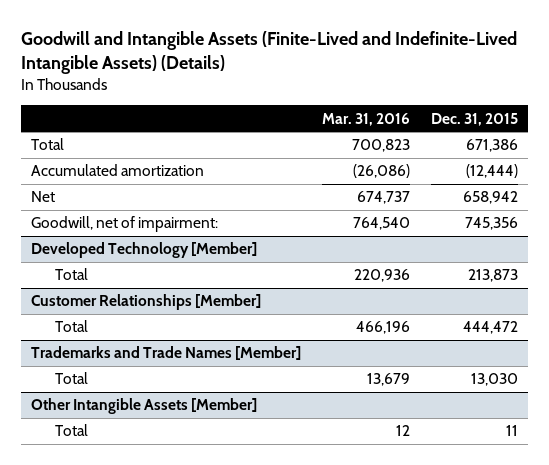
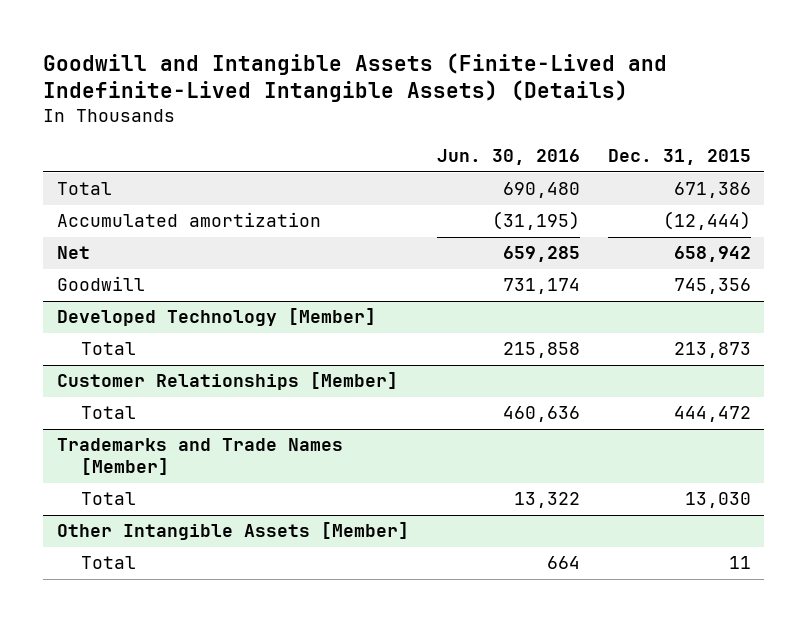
- | Mar. 31, 2016 | Dec. 31, 2015
+ | Jun. 30, 2016 | Dec. 31, 2015
- Goodwill, net of impairment: | 764,540 | 745,356
+ Goodwill | 731,174 | 745,356

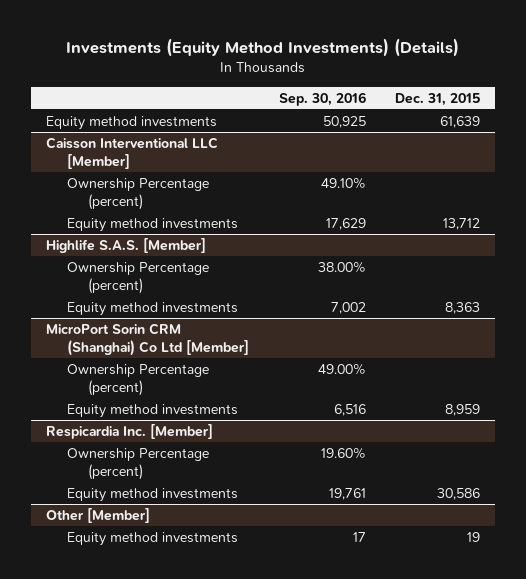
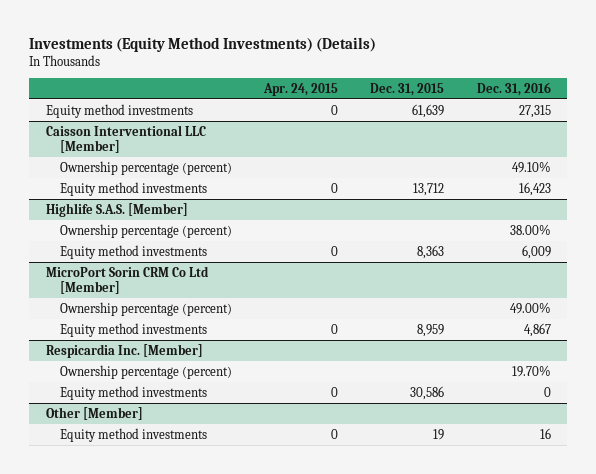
- | Sep. 30, 2016 | Dec. 31, 2015
+ | Apr. 24, 2015 | Dec. 31, 2015 | Dec. 31, 2016
@ Caisson Interventional LLC [Member]
- Ownership Percentage (percent) | 49.10% |
+ Ownership percentage (percent) | | | 49.10%
@ Highlife S.A.S. [Member]
- Ownership Percentage (percent) | 38.00% |
+ Ownership percentage (percent) | | | 38.00%
- MicroPort Sorin CRM (Shanghai) Co Ltd [Member]
- Ownership Percentage (percent) | 49.00% |
+ MicroPort Sorin CRM Co Ltd [Member]
+ Ownership percentage (percent) | | | 49.00%
@ Respicardia Inc. [Member]
- Ownership Percentage (percent) | 19.60% |
+ Ownership percentage (percent) | | | 19.70%

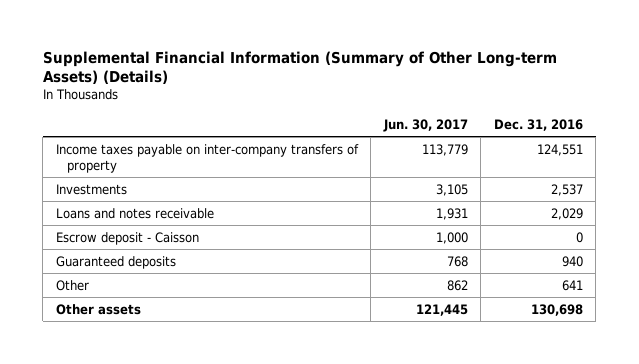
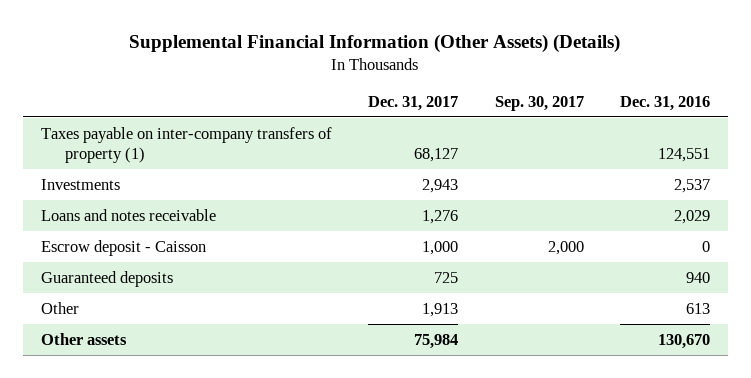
- Supplemental Financial Information (Summary of Other Long-term Assets) (Details)
+ Supplemental Financial Information (Other Assets) (Details)
- | Jun. 30, 2017 | Dec. 31, 2016
+ | Dec. 31, 2017 | Sep. 30, 2017 | Dec. 31, 2016
- Income taxes payable on inter-company transfers of property | 113,779 | 124,551
+ Taxes payable on inter-company transfers of property (1) | 68,127 | | 124,551
- Other | 862 | 641
- Other assets | 121,445 | 130,698
+ Other | 1,913 | | 613
+ Other assets | 75,984 | | 130,670

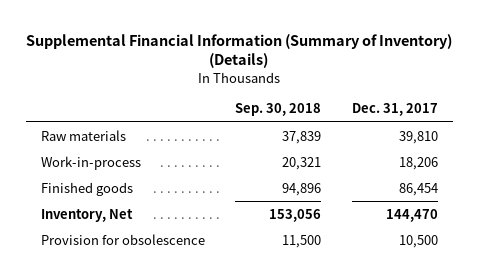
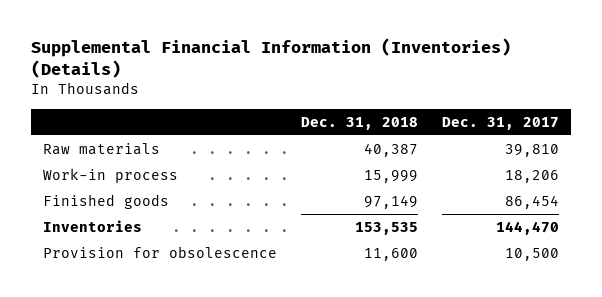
- Supplemental Financial Information (Summary of Inventory) (Details)
+ Supplemental Financial Information (Inventories) (Details)
- | Sep. 30, 2018 | Dec. 31, 2017
+ | Dec. 31, 2018 | Dec. 31, 2017
- Work-in-process | 20,321 | 18,206
+ Work-in process | 15,999 | 18,206
- Inventory, Net | 153,056 | 144,470
+ Inventories | 153,535 | 144,470

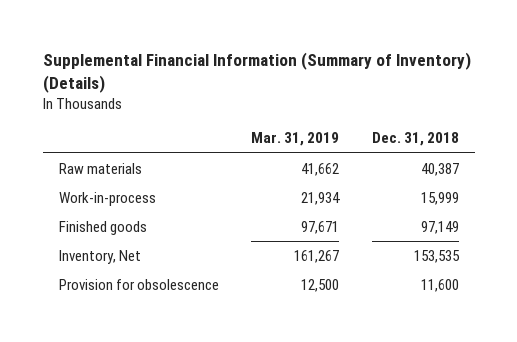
- Supplemental Financial Information (Inventories) (Details)
+ Supplemental Financial Information (Summary of Inventory) (Details)
- | Dec. 31, 2018 | Dec. 31, 2017
+ | Mar. 31, 2019 | Dec. 31, 2018
- Work-in process | 15,999 | 18,206
+ Work-in-process | 21,934 | 15,999
- Inventories | 153,535 | 144,470
+ Inventory, Net | 161,267 | 153,535

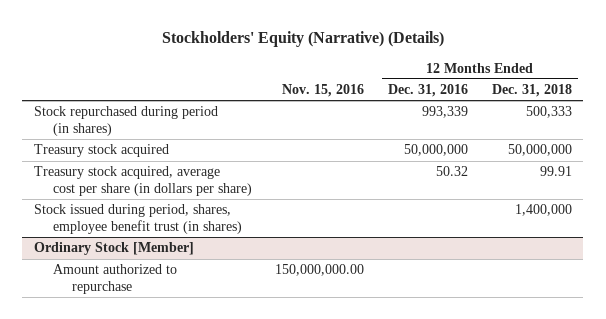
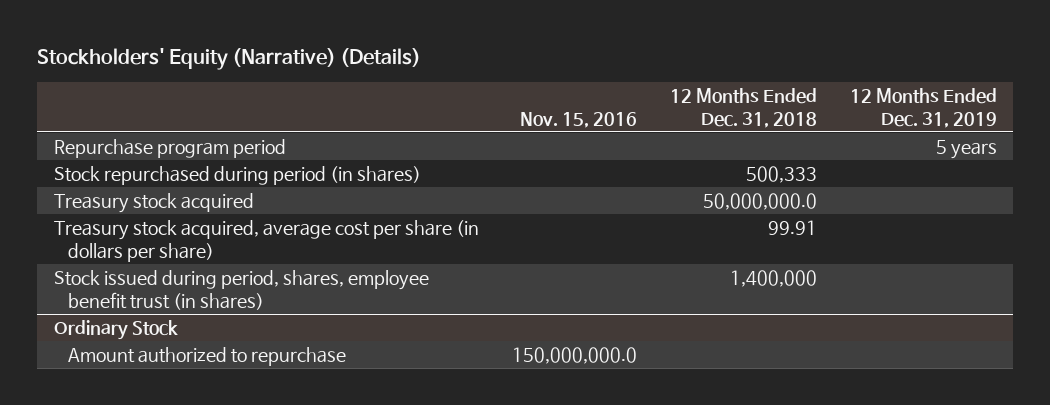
- | Nov. 15, 2016 | 12 Months Ended Dec. 31, 2016 | 12 Months Ended Dec. 31, 2018
+ | Nov. 15, 2016 | 12 Months Ended Dec. 31, 2018 | 12 Months Ended Dec. 31, 2019
+ Repurchase program period | | | 5 years
- Treasury stock acquired | | 50,000,000 | 50,000,000
+ Treasury stock acquired | | 50,000,000.0 |
- Ordinary Stock [Member]
- Amount authorized to repurchase | 150,000,000.00 | |
+ Ordinary Stock
+ Amount authorized to repurchase | 150,000,000.0 | |

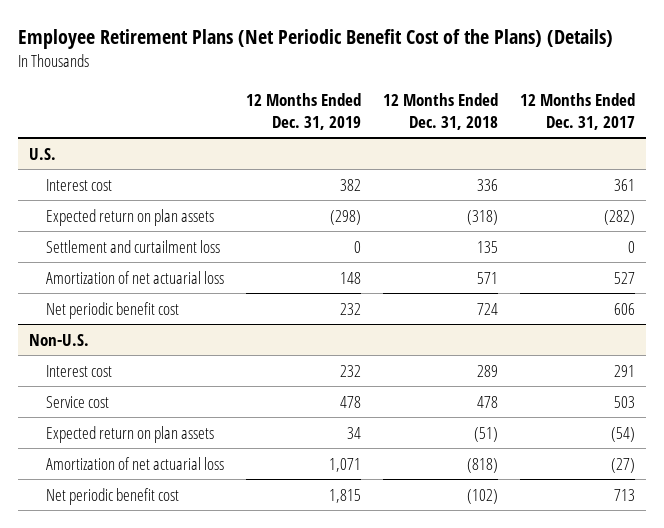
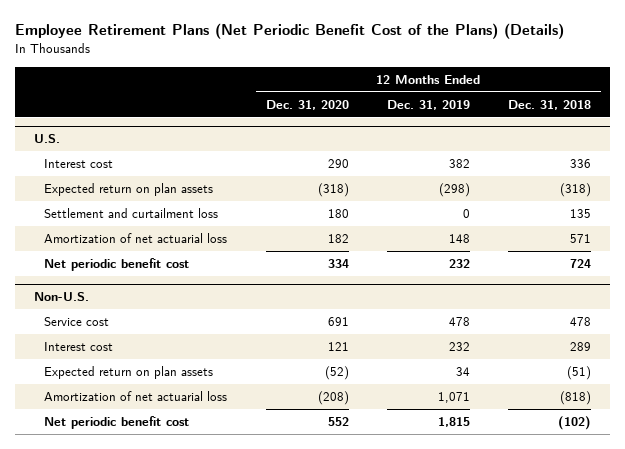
- | 12 Months Ended Dec. 31, 2019 | 12 Months Ended Dec. 31, 2018 | 12 Months Ended Dec. 31, 2017
+ | 12 Months Ended Dec. 31, 2020 | 12 Months Ended Dec. 31, 2019 | 12 Months Ended Dec. 31, 2018
@ Non-U.S.
moved down: Interest cost | 121 | 232 | 289

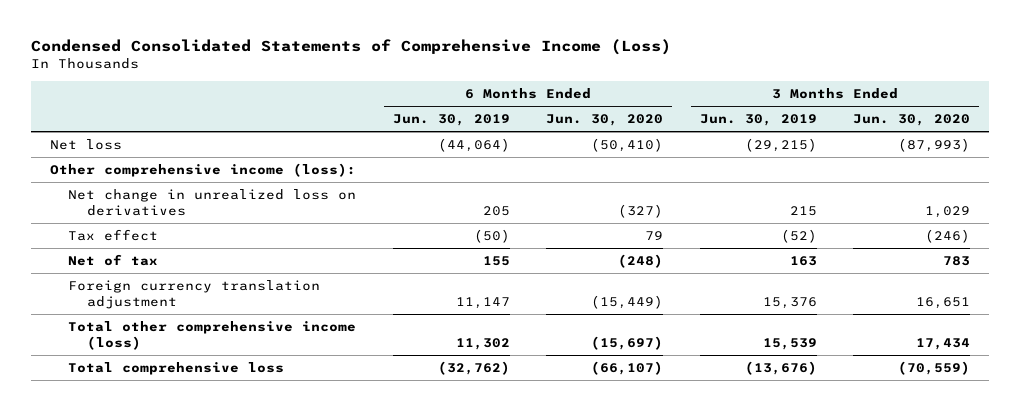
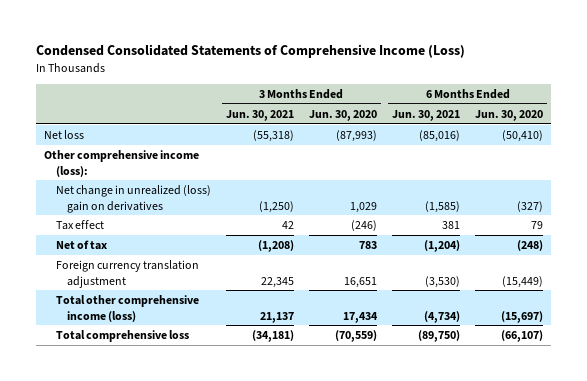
- | 6 Months Ended Jun. 30, 2019 | 6 Months Ended Jun. 30, 2020 | 3 Months Ended Jun. 30, 2019 | 3 Months Ended Jun. 30, 2020
+ | 3 Months Ended Jun. 30, 2021 | 3 Months Ended Jun. 30, 2020 | 6 Months Ended Jun. 30, 2021 | 6 Months Ended Jun. 30, 2020
- Net change in unrealized loss on derivatives | 205 | (327) | 215 | 1,029
+ Net change in unrealized (loss) gain on derivatives | (1,250) | 1,029 | (1,585) | (327)

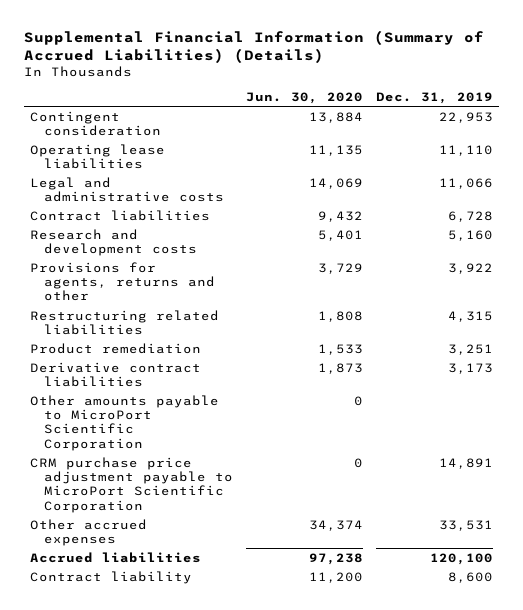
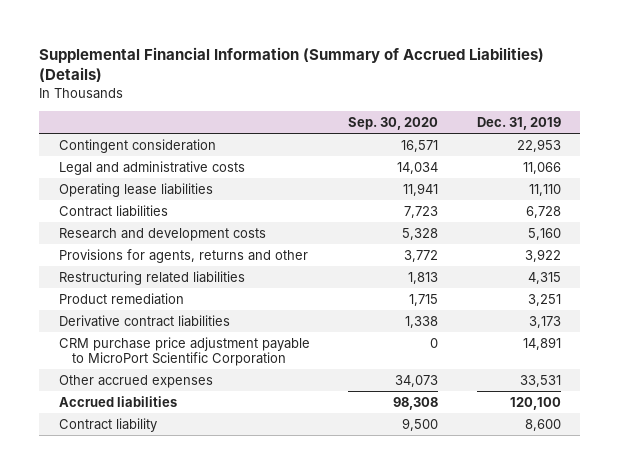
- | Jun. 30, 2020 | Dec. 31, 2019
+ | Sep. 30, 2020 | Dec. 31, 2019
moved down: Operating lease liabilities | 11,941 | 11,110
- Other amounts payable to MicroPort Scientific Corporation | 0 |

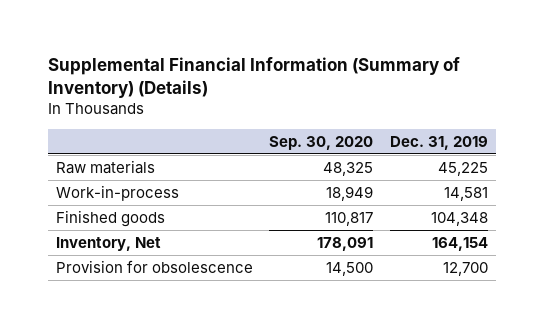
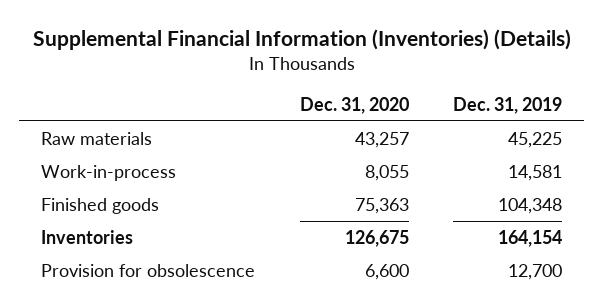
- Supplemental Financial Information (Summary of Inventory) (Details)
+ Supplemental Financial Information (Inventories) (Details)
- | Sep. 30, 2020 | Dec. 31, 2019
+ | Dec. 31, 2020 | Dec. 31, 2019
- Inventory, Net | 178,091 | 164,154
+ Inventories | 126,675 | 164,154

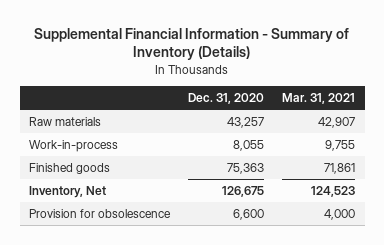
- Supplemental Financial Information (Inventories) (Details)
+ Supplemental Financial Information - Summary of Inventory (Details)
- | Dec. 31, 2020 | Dec. 31, 2019
+ | Dec. 31, 2020 | Mar. 31, 2021
- Inventories | 126,675 | 164,154
+ Inventory, Net | 126,675 | 124,523

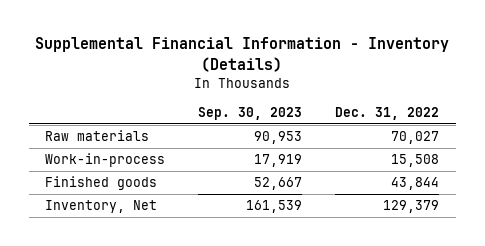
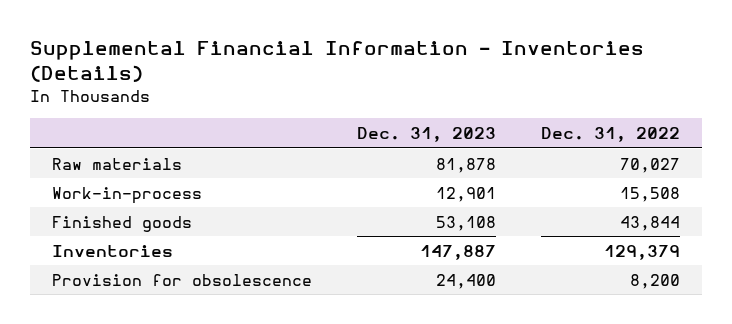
- Supplemental Financial Information - Inventory (Details)
+ Supplemental Financial Information - Inventories (Details)
- | Sep. 30, 2023 | Dec. 31, 2022
+ | Dec. 31, 2023 | Dec. 31, 2022
- Inventory, Net | 161,539 | 129,379
+ Inventories | 147,887 | 129,379
+ Provision for obsolescence | 24,400 | 8,200

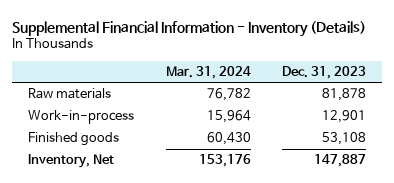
- Supplemental Financial Information - Inventories (Details)
+ Supplemental Financial Information - Inventory (Details)
- | Dec. 31, 2023 | Dec. 31, 2022
+ | Mar. 31, 2024 | Dec. 31, 2023
- Inventories | 147,887 | 129,379
- Provision for obsolescence | 24,400 | 8,200
+ Inventory, Net | 153,176 | 147,887

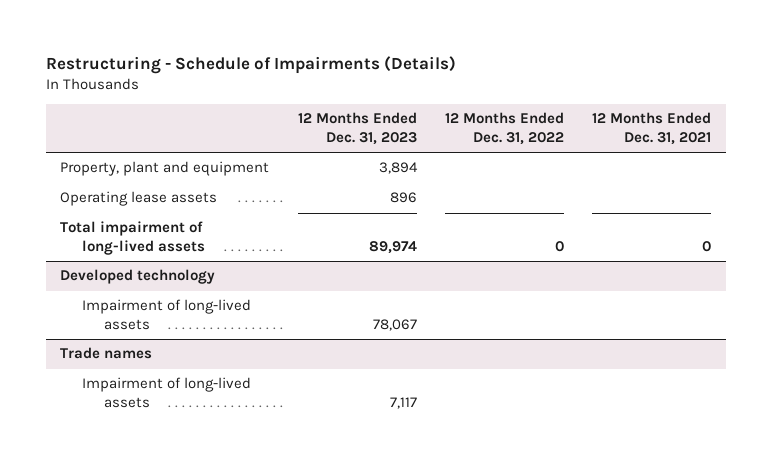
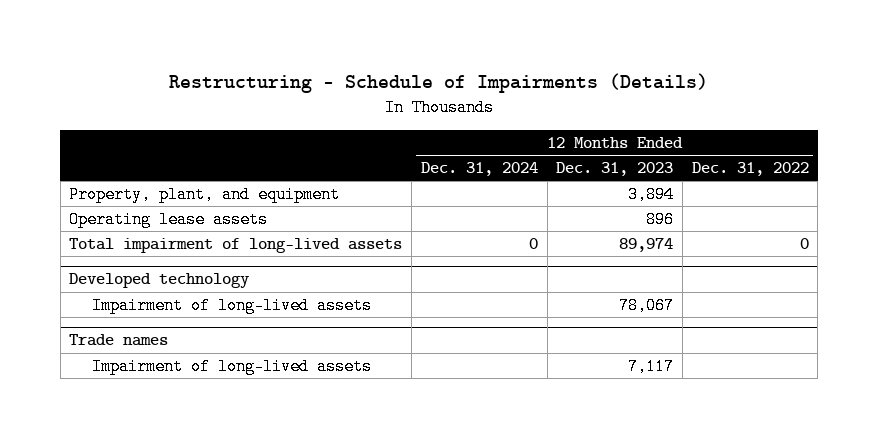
- | 12 Months Ended Dec. 31, 2023 | 12 Months Ended Dec. 31, 2022 | 12 Months Ended Dec. 31, 2021
+ | 12 Months Ended Dec. 31, 2024 | 12 Months Ended Dec. 31, 2023 | 12 Months Ended Dec. 31, 2022
- Property, plant and equipment | 3,894 | |
+ Property, plant, and equipment | | 3,894 |

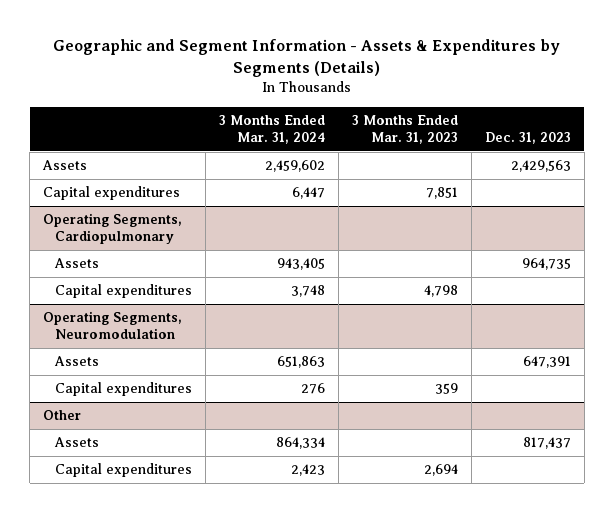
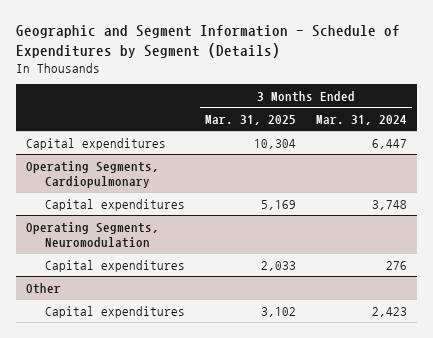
- Geographic and Segment Information - Assets & Expenditures by Segments (Details)
+ Geographic and Segment Information - Schedule of Expenditures by Segment (Details)
- | 3 Months Ended Mar. 31, 2024 | 3 Months Ended Mar. 31, 2023 | Dec. 31, 2023
+ | 3 Months Ended Mar. 31, 2025 | 3 Months Ended Mar. 31, 2024
- Assets | 2,459,602 | | 2,429,563
@ Operating Segments, Cardiopulmonary
- Assets | 943,405 | | 964,735
@ Operating Segments, Neuromodulation
- Assets | 651,863 | | 647,391
@ Other
- Assets | 864,334 | | 817,437

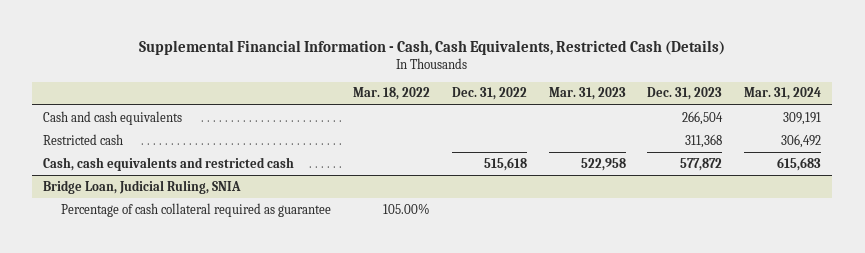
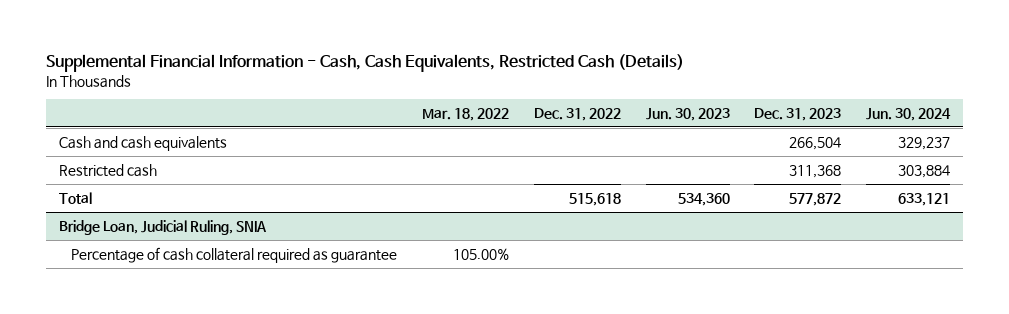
- | Mar. 18, 2022 | Dec. 31, 2022 | Mar. 31, 2023 | Dec. 31, 2023 | Mar. 31, 2024
+ | Mar. 18, 2022 | Dec. 31, 2022 | Jun. 30, 2023 | Dec. 31, 2023 | Jun. 30, 2024
- Cash, cash equivalents and restricted cash | | 515,618 | 522,958 | 577,872 | 615,683
+ Total | | 515,618 | 534,360 | 577,872 | 633,121

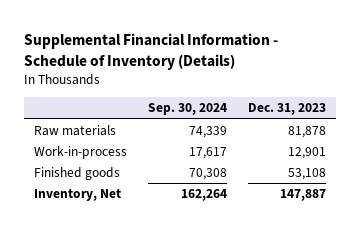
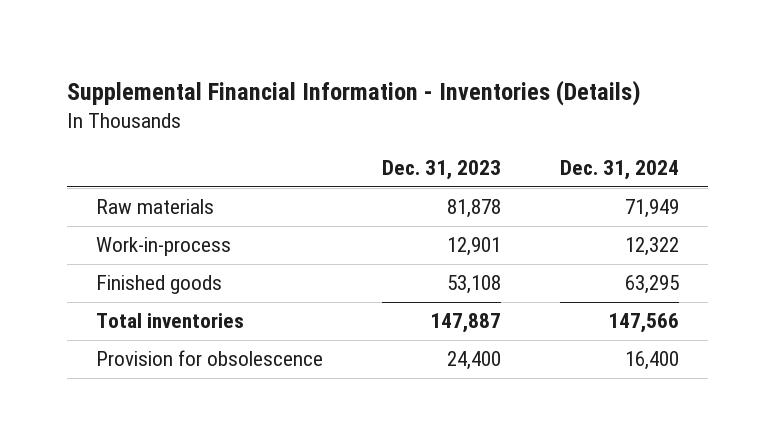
- Supplemental Financial Information - Schedule of Inventory (Details)
+ Supplemental Financial Information - Inventories (Details)
- | Sep. 30, 2024 | Dec. 31, 2023
+ | Dec. 31, 2023 | Dec. 31, 2024
- Inventory, Net | 162,264 | 147,887
+ Total inventories | 147,887 | 147,566
+ Provision for obsolescence | 24,400 | 16,400

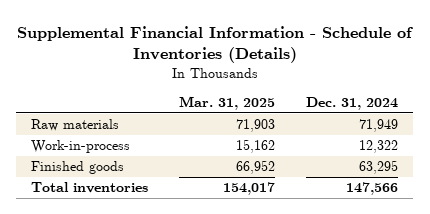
- Supplemental Financial Information - Inventories (Details)
+ Supplemental Financial Information - Schedule of Inventories (Details)
- | Dec. 31, 2023 | Dec. 31, 2024
+ | Mar. 31, 2025 | Dec. 31, 2024
- Provision for obsolescence | 24,400 | 16,400

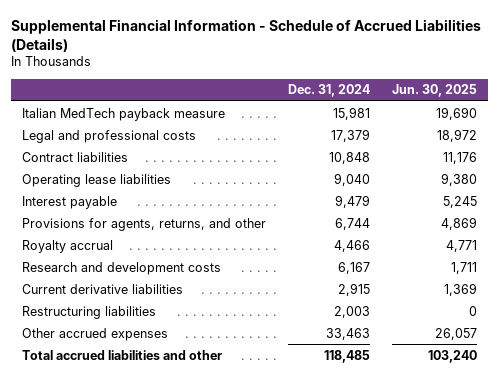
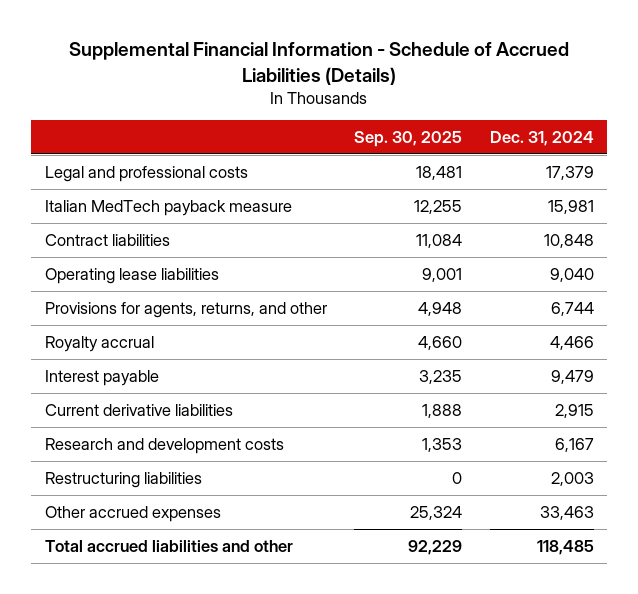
- | Dec. 31, 2024 | Jun. 30, 2025
+ | Sep. 30, 2025 | Dec. 31, 2024
moved down: Italian MedTech payback measure | 12,255 | 15,981
moved down: Interest payable | 3,235 | 9,479
moved down: Research and development costs | 1,353 | 6,167

